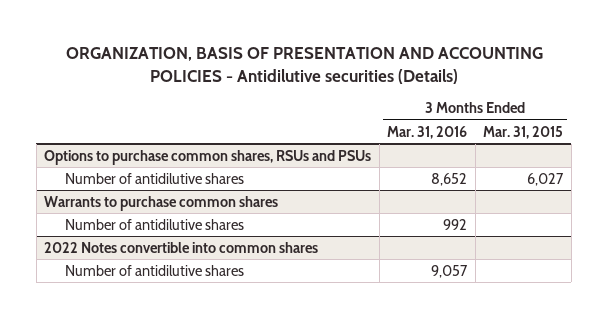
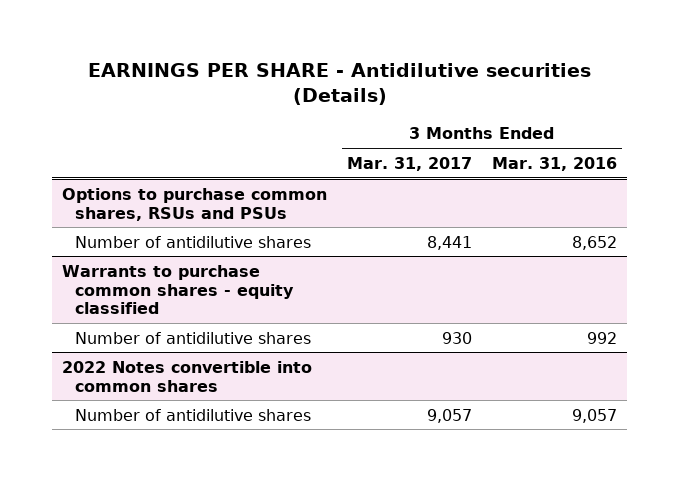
- ORGANIZATION, BASIS OF PRESENTATION AND ACCOUNTING POLICIES - Antidilutive securities (Details)
+ EARNINGS PER SHARE - Antidilutive securities (Details)
- | 3 Months Ended Mar. 31, 2016 | 3 Months Ended Mar. 31, 2015
+ | 3 Months Ended Mar. 31, 2017 | 3 Months Ended Mar. 31, 2016
- Warrants to purchase common shares
+ Warrants to purchase common shares - equity classified

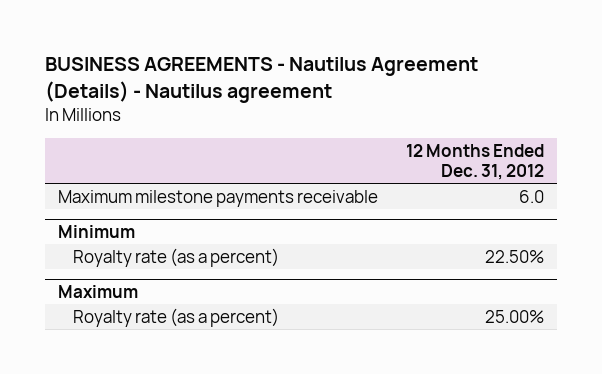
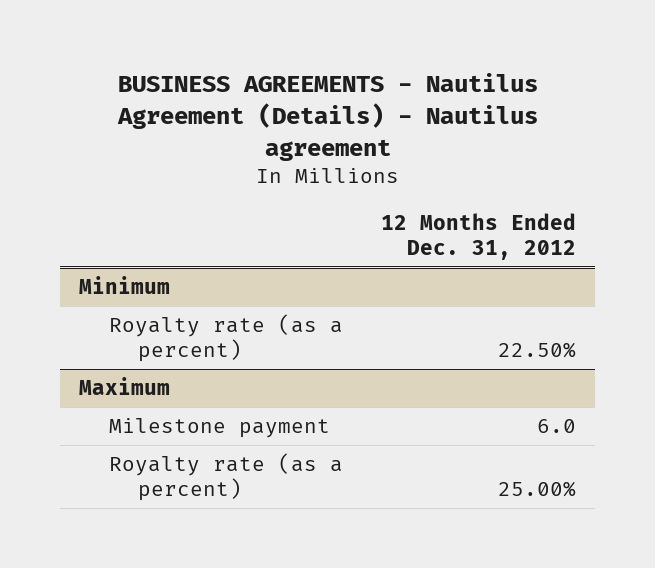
- Maximum milestone payments receivable | 6.0
@ Maximum
+ Milestone payment | 6.0

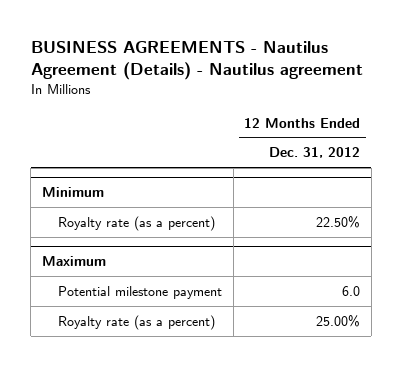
@ Maximum
- Milestone payment | 6.0
+ Potential milestone payment | 6.0

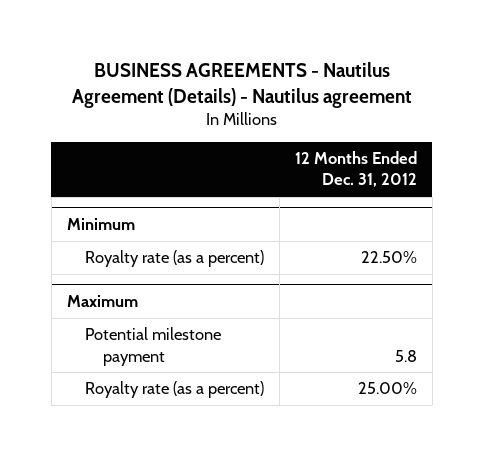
@ Maximum
- Potential milestone payment | 6.0
+ Potential milestone payment | 5.8

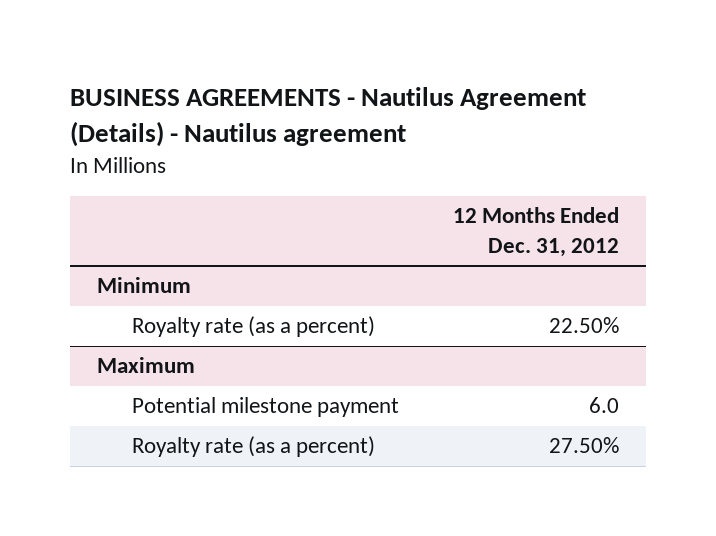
@ Maximum
- Potential milestone payment | 5.8
- Royalty rate (as a percent) | 25.00%
+ Potential milestone payment | 6.0
+ Royalty rate (as a percent) | 27.50%

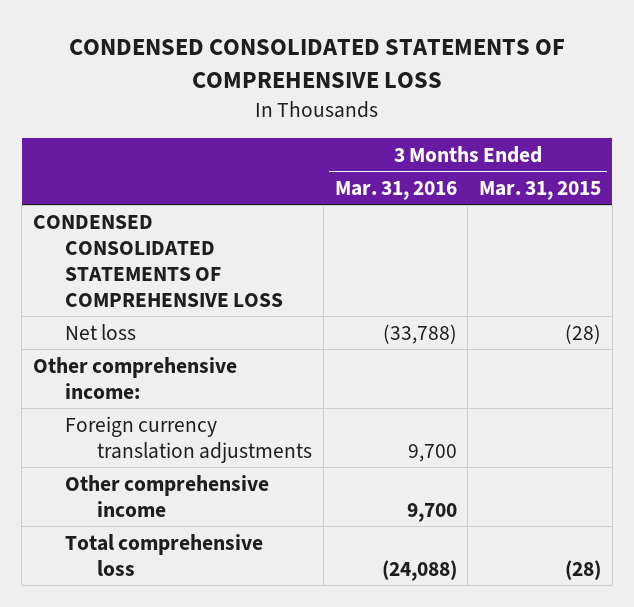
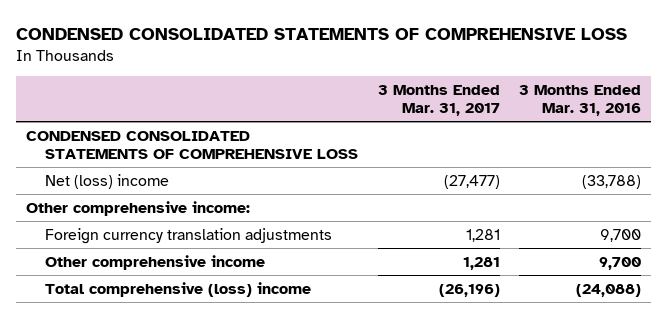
- | 3 Months Ended Mar. 31, 2016 | 3 Months Ended Mar. 31, 2015
+ | 3 Months Ended Mar. 31, 2017 | 3 Months Ended Mar. 31, 2016
- Net loss | (33,788) | (28)
+ Net (loss) income | (27,477) | (33,788)
- Total comprehensive loss | (24,088) | (28)
+ Total comprehensive (loss) income | (26,196) | (24,088)

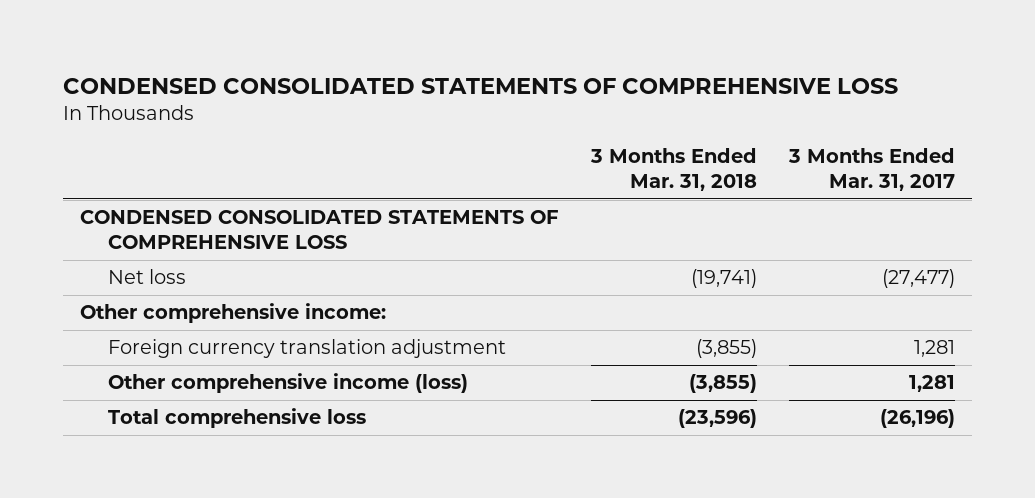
- | 3 Months Ended Mar. 31, 2017 | 3 Months Ended Mar. 31, 2016
+ | 3 Months Ended Mar. 31, 2018 | 3 Months Ended Mar. 31, 2017
- Net (loss) income | (27,477) | (33,788)
+ Net loss | (19,741) | (27,477)
- Foreign currency translation adjustments | 1,281 | 9,700
- Other comprehensive income | 1,281 | 9,700
- Total comprehensive (loss) income | (26,196) | (24,088)
+ Foreign currency translation adjustment | (3,855) | 1,281
+ Other comprehensive income (loss) | (3,855) | 1,281
+ Total comprehensive loss | (23,596) | (26,196)

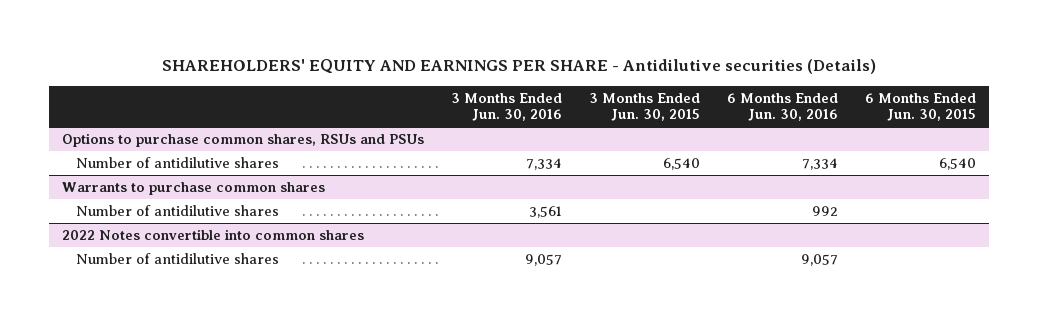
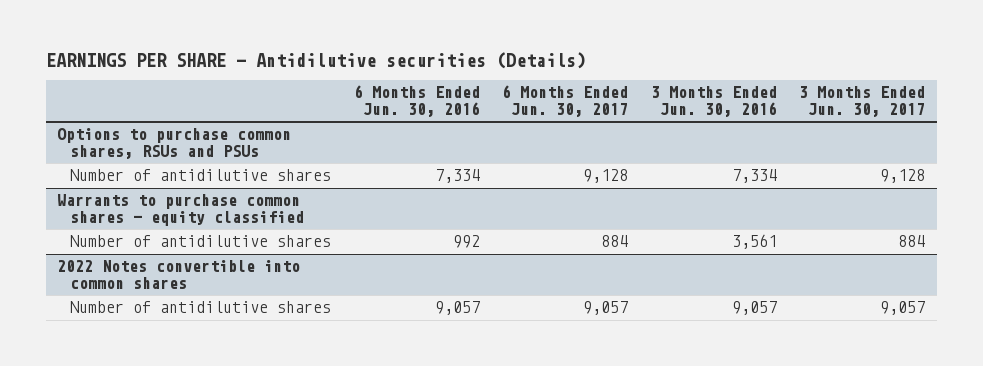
- SHAREHOLDERS' EQUITY AND EARNINGS PER SHARE - Antidilutive securities (Details)
+ EARNINGS PER SHARE - Antidilutive securities (Details)
- | 3 Months Ended Jun. 30, 2016 | 3 Months Ended Jun. 30, 2015 | 6 Months Ended Jun. 30, 2016 | 6 Months Ended Jun. 30, 2015
+ | 6 Months Ended Jun. 30, 2016 | 6 Months Ended Jun. 30, 2017 | 3 Months Ended Jun. 30, 2016 | 3 Months Ended Jun. 30, 2017
- Warrants to purchase common shares
+ Warrants to purchase common shares - equity classified

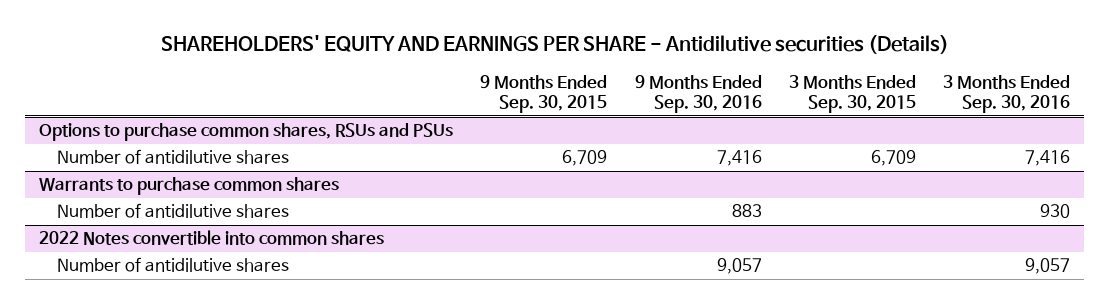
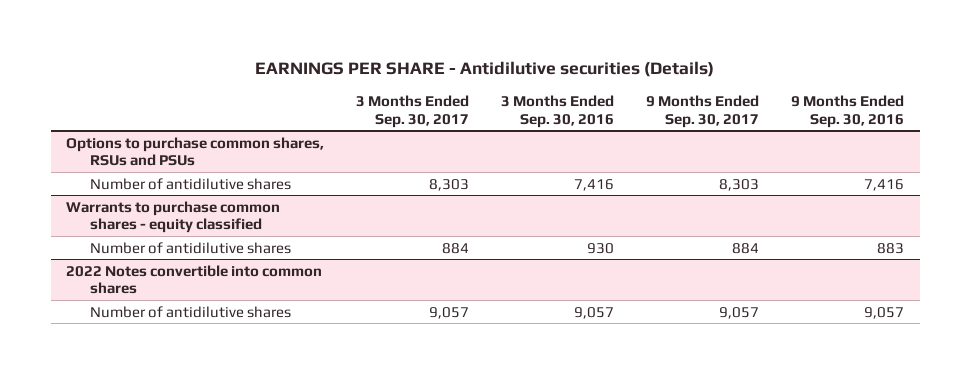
- SHAREHOLDERS' EQUITY AND EARNINGS PER SHARE - Antidilutive securities (Details)
+ EARNINGS PER SHARE - Antidilutive securities (Details)
- | 9 Months Ended Sep. 30, 2015 | 9 Months Ended Sep. 30, 2016 | 3 Months Ended Sep. 30, 2015 | 3 Months Ended Sep. 30, 2016
+ | 3 Months Ended Sep. 30, 2017 | 3 Months Ended Sep. 30, 2016 | 9 Months Ended Sep. 30, 2017 | 9 Months Ended Sep. 30, 2016
- Warrants to purchase common shares
+ Warrants to purchase common shares - equity classified

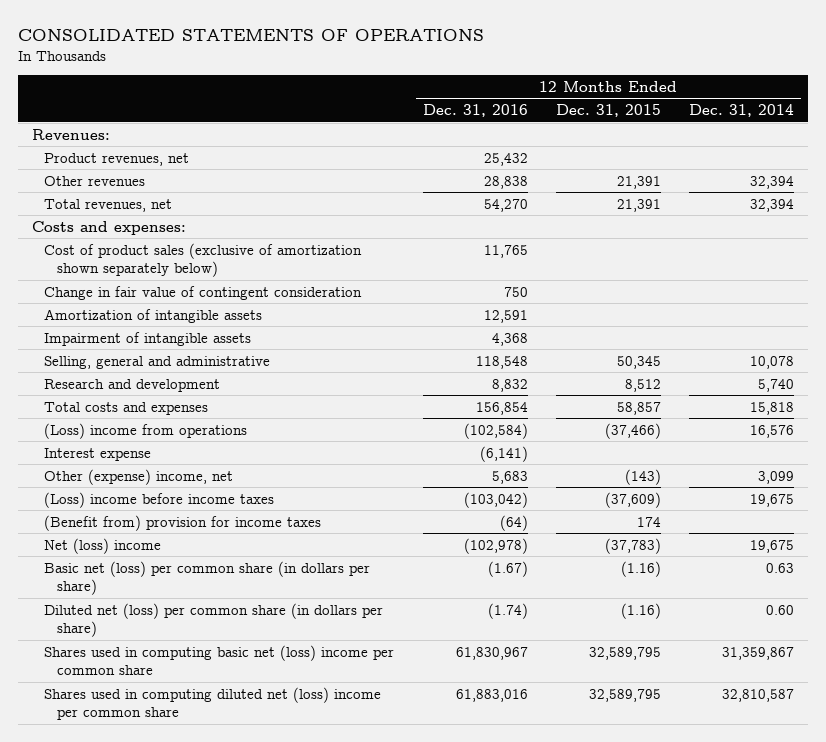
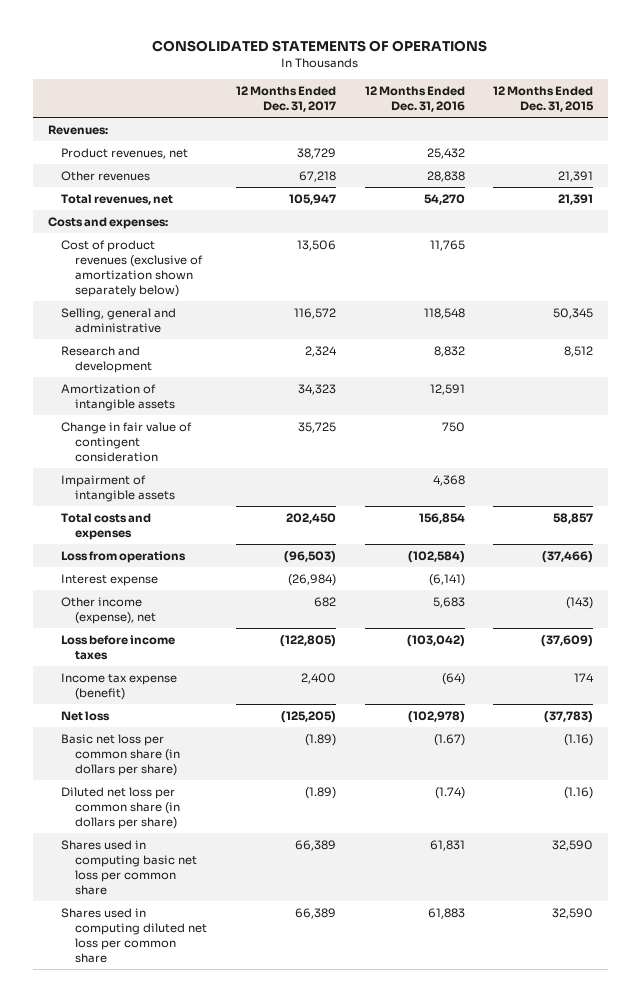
- | 12 Months Ended Dec. 31, 2016 | 12 Months Ended Dec. 31, 2015 | 12 Months Ended Dec. 31, 2014
+ | 12 Months Ended Dec. 31, 2017 | 12 Months Ended Dec. 31, 2016 | 12 Months Ended Dec. 31, 2015
- Cost of product sales (exclusive of amortization shown separately below) | 11,765 | |
+ Cost of product revenues (exclusive of amortization shown separately below) | 13,506 | 11,765 |
moved down: Amortization of intangible assets | 34,323 | 12,591 |
moved down: Change in fair value of contingent consideration | 35,725 | 750 |
moved down: Impairment of intangible assets | | 4,368 |
- (Loss) income from operations | (102,584) | (37,466) | 16,576
+ Loss from operations | (96,503) | (102,584) | (37,466)
- Other (expense) income, net | 5,683 | (143) | 3,099
- (Loss) income before income taxes | (103,042) | (37,609) | 19,675
- (Benefit from) provision for income taxes | (64) | 174 |
- Net (loss) income | (102,978) | (37,783) | 19,675
- Basic net (loss) per common share (in dollars per share) | (1.67) | (1.16) | 0.63
- Diluted net (loss) per common share (in dollars per share) | (1.74) | (1.16) | 0.60
- Shares used in computing basic net (loss) income per common share | 61,830,967 | 32,589,795 | 31,359,867
- Shares used in computing diluted net (loss) income per common share | 61,883,016 | 32,589,795 | 32,810,587
+ Other income (expense), net | 682 | 5,683 | (143)
+ Loss before income taxes | (122,805) | (103,042) | (37,609)
+ Income tax expense (benefit) | 2,400 | (64) | 174
+ Net loss | (125,205) | (102,978) | (37,783)
+ Basic net loss per common share (in dollars per share) | (1.89) | (1.67) | (1.16)
+ Diluted net loss per common share (in dollars per share) | (1.89) | (1.74) | (1.16)
+ Shares used in computing basic net loss per common share | 66,389 | 61,831 | 32,590
+ Shares used in computing diluted net loss per common share | 66,389 | 61,883 | 32,590

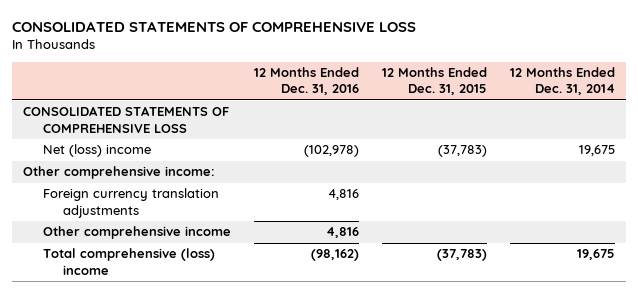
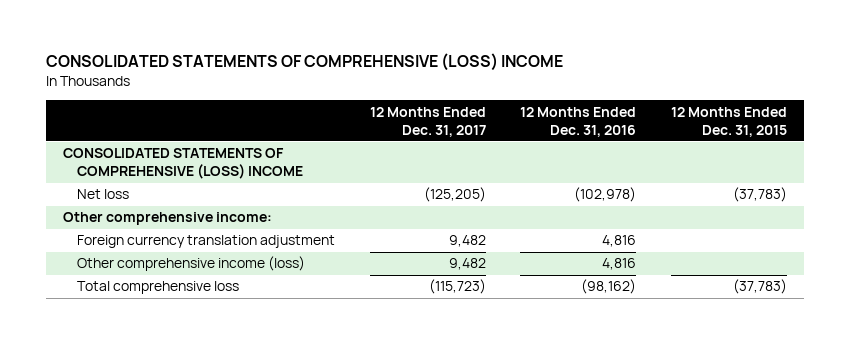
- CONSOLIDATED STATEMENTS OF COMPREHENSIVE LOSS
+ CONSOLIDATED STATEMENTS OF COMPREHENSIVE (LOSS) INCOME
- | 12 Months Ended Dec. 31, 2016 | 12 Months Ended Dec. 31, 2015 | 12 Months Ended Dec. 31, 2014
+ | 12 Months Ended Dec. 31, 2017 | 12 Months Ended Dec. 31, 2016 | 12 Months Ended Dec. 31, 2015
- CONSOLIDATED STATEMENTS OF COMPREHENSIVE LOSS
- Net (loss) income | (102,978) | (37,783) | 19,675
+ CONSOLIDATED STATEMENTS OF COMPREHENSIVE (LOSS) INCOME
+ Net loss | (125,205) | (102,978) | (37,783)
- Foreign currency translation adjustments | 4,816 | |
- Other comprehensive income | 4,816 | |
- Total comprehensive (loss) income | (98,162) | (37,783) | 19,675
+ Foreign currency translation adjustment | 9,482 | 4,816 |
+ Other comprehensive income (loss) | 9,482 | 4,816 |
+ Total comprehensive loss | (115,723) | (98,162) | (37,783)

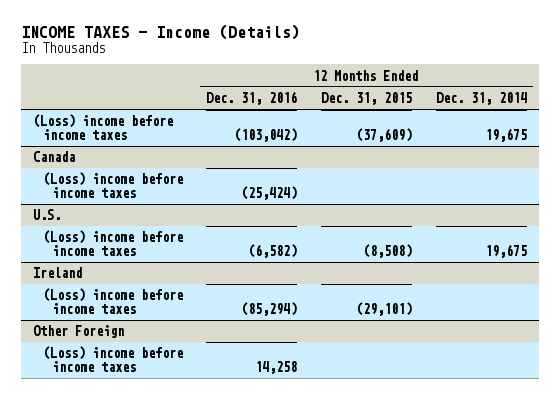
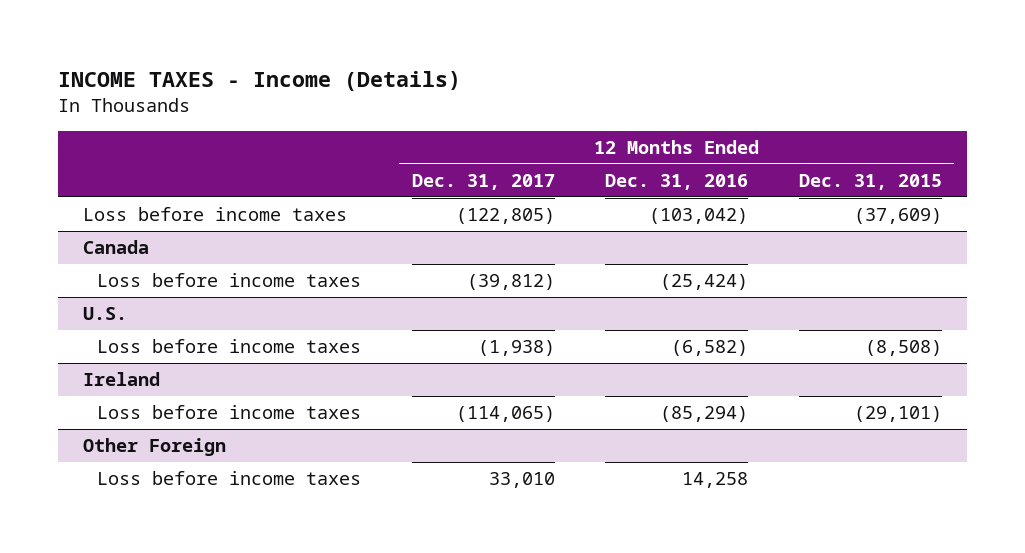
- | 12 Months Ended Dec. 31, 2016 | 12 Months Ended Dec. 31, 2015 | 12 Months Ended Dec. 31, 2014
+ | 12 Months Ended Dec. 31, 2017 | 12 Months Ended Dec. 31, 2016 | 12 Months Ended Dec. 31, 2015
- (Loss) income before income taxes | (103,042) | (37,609) | 19,675
+ Loss before income taxes | (122,805) | (103,042) | (37,609)
@ Canada
- (Loss) income before income taxes | (25,424) | |
+ Loss before income taxes | (39,812) | (25,424) |
@ U.S.
- (Loss) income before income taxes | (6,582) | (8,508) | 19,675
+ Loss before income taxes | (1,938) | (6,582) | (8,508)
@ Ireland
- (Loss) income before income taxes | (85,294) | (29,101) |
+ Loss before income taxes | (114,065) | (85,294) | (29,101)
@ Other Foreign
- (Loss) income before income taxes | 14,258 | |
+ Loss before income taxes | 33,010 | 14,258 |

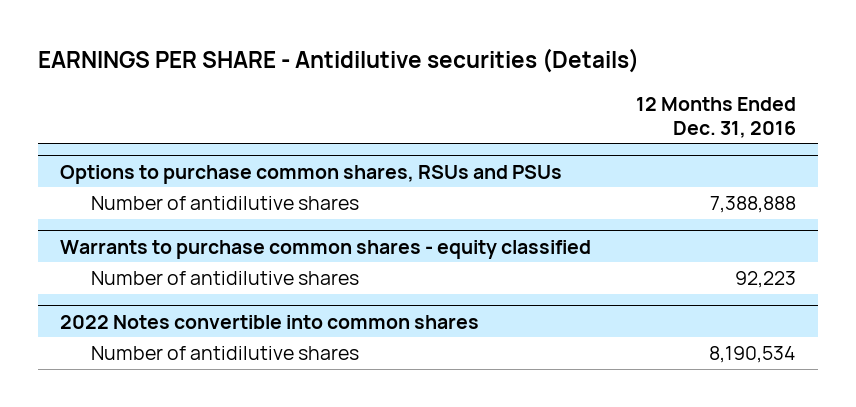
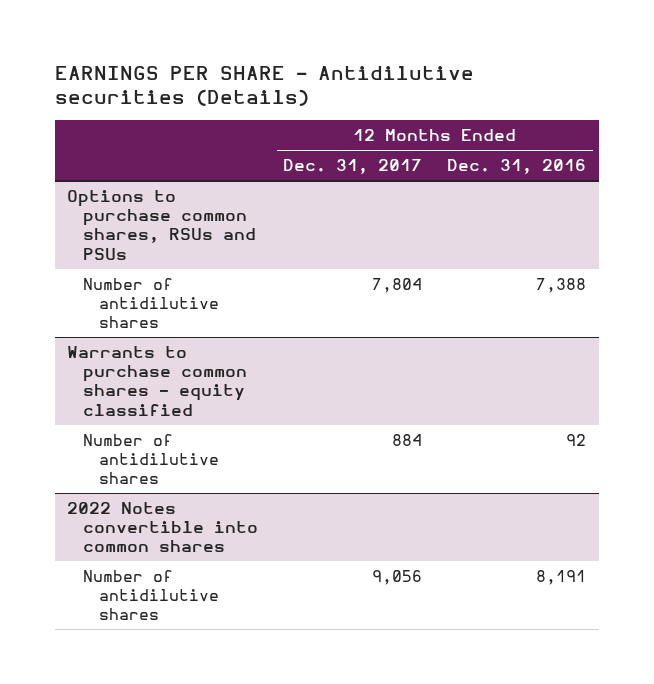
- | 12 Months Ended Dec. 31, 2016
+ | 12 Months Ended Dec. 31, 2017 | 12 Months Ended Dec. 31, 2016
@ Options to purchase common shares, RSUs and PSUs
- Number of antidilutive shares | 7,388,888
+ Number of antidilutive shares | 7,804 | 7,388
@ Warrants to purchase common shares - equity classified
- Number of antidilutive shares | 92,223
+ Number of antidilutive shares | 884 | 92
@ 2022 Notes convertible into common shares
- Number of antidilutive shares | 8,190,534
+ Number of antidilutive shares | 9,056 | 8,191

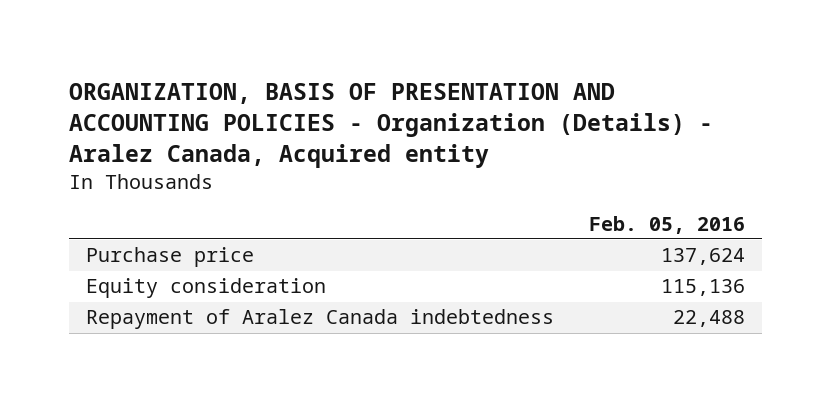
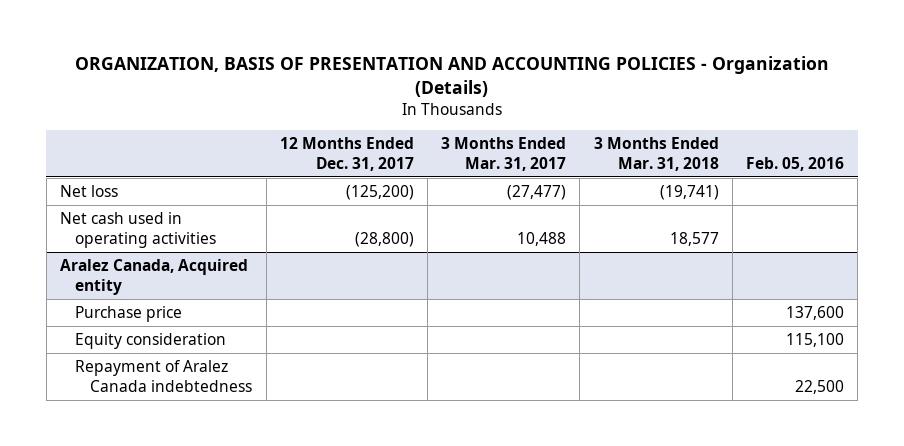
- ORGANIZATION, BASIS OF PRESENTATION AND ACCOUNTING POLICIES - Organization (Details) - Aralez Canada, Acquired entity
+ ORGANIZATION, BASIS OF PRESENTATION AND ACCOUNTING POLICIES - Organization (Details)
- | Feb. 05, 2016
+ | 12 Months Ended Dec. 31, 2017 | 3 Months Ended Mar. 31, 2017 | 3 Months Ended Mar. 31, 2018 | Feb. 05, 2016
- Purchase price | 137,624
- Equity consideration | 115,136
- Repayment of Aralez Canada indebtedness | 22,488
+ Net loss | (125,200) | (27,477) | (19,741) |
+ Net cash used in operating activities | (28,800) | 10,488 | 18,577 |
+ Aralez Canada, Acquired entity
+ Purchase price | | | | 137,600
+ Equity consideration | | | | 115,100
+ Repayment of Aralez Canada indebtedness | | | | 22,500

